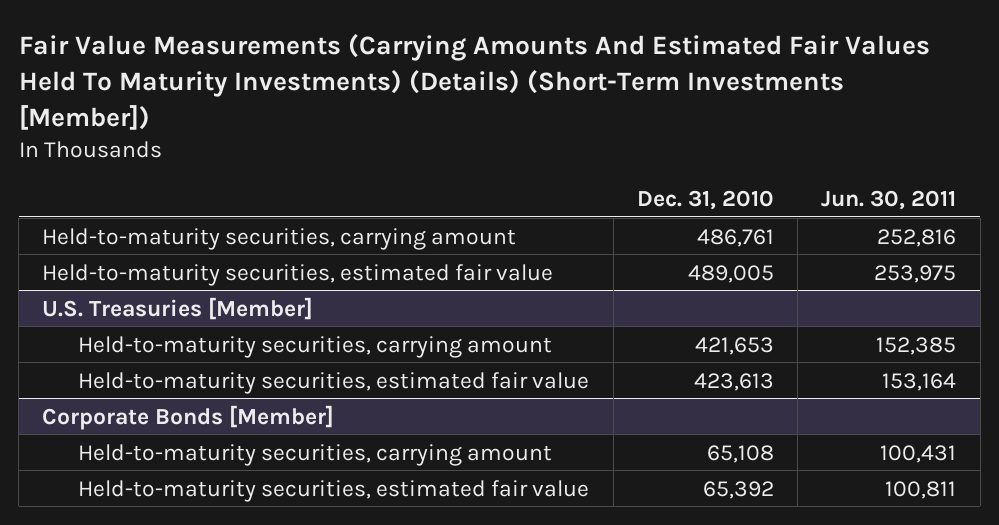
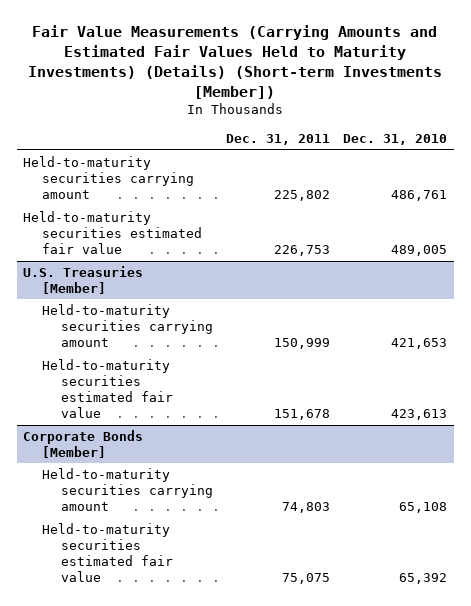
- Fair Value Measurements (Carrying Amounts And Estimated Fair Values Held To Maturity Investments) (Details) (Short-Term Investments [Member])
+ Fair Value Measurements (Carrying Amounts and Estimated Fair Values Held to Maturity Investments) (Details) (Short-term Investments [Member])
- | Dec. 31, 2010 | Jun. 30, 2011
+ | Dec. 31, 2011 | Dec. 31, 2010
- Held-to-maturity securities, carrying amount | 486,761 | 252,816
- Held-to-maturity securities, estimated fair value | 489,005 | 253,975
+ Held-to-maturity securities carrying amount | 225,802 | 486,761
+ Held-to-maturity securities estimated fair value | 226,753 | 489,005
@ U.S. Treasuries [Member]
- Held-to-maturity securities, carrying amount | 421,653 | 152,385
- Held-to-maturity securities, estimated fair value | 423,613 | 153,164
+ Held-to-maturity securities carrying amount | 150,999 | 421,653
+ Held-to-maturity securities estimated fair value | 151,678 | 423,613
@ Corporate Bonds [Member]
- Held-to-maturity securities, carrying amount | 65,108 | 100,431
- Held-to-maturity securities, estimated fair value | 65,392 | 100,811
+ Held-to-maturity securities carrying amount | 74,803 | 65,108
+ Held-to-maturity securities estimated fair value | 75,075 | 65,392

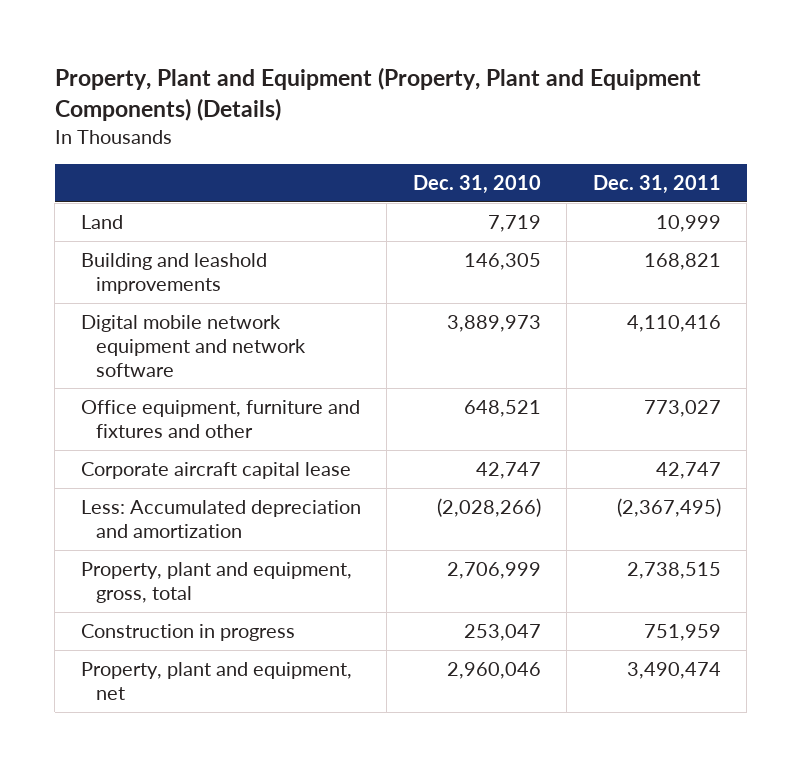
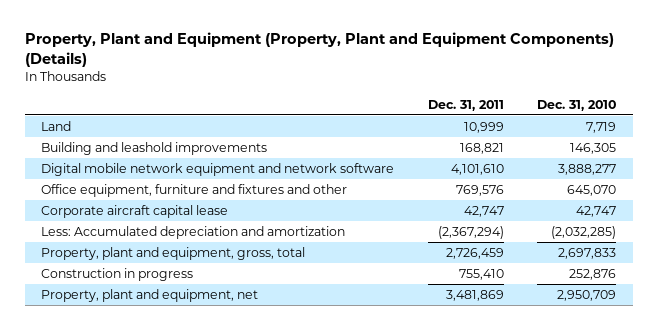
- | Dec. 31, 2010 | Dec. 31, 2011
+ | Dec. 31, 2011 | Dec. 31, 2010
- Digital mobile network equipment and network software | 3,889,973 | 4,110,416
- Office equipment, furniture and fixtures and other | 648,521 | 773,027
+ Digital mobile network equipment and network software | 4,101,610 | 3,888,277
+ Office equipment, furniture and fixtures and other | 769,576 | 645,070
- Less: Accumulated depreciation and amortization | (2,028,266) | (2,367,495)
- Property, plant and equipment, gross, total | 2,706,999 | 2,738,515
- Construction in progress | 253,047 | 751,959
- Property, plant and equipment, net | 2,960,046 | 3,490,474
+ Less: Accumulated depreciation and amortization | (2,367,294) | (2,032,285)
+ Property, plant and equipment, gross, total | 2,726,459 | 2,697,833
+ Construction in progress | 755,410 | 252,876
+ Property, plant and equipment, net | 3,481,869 | 2,950,709

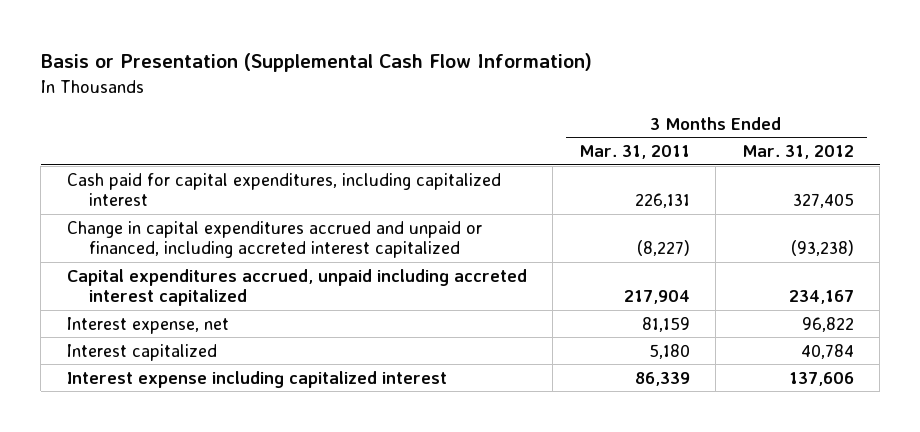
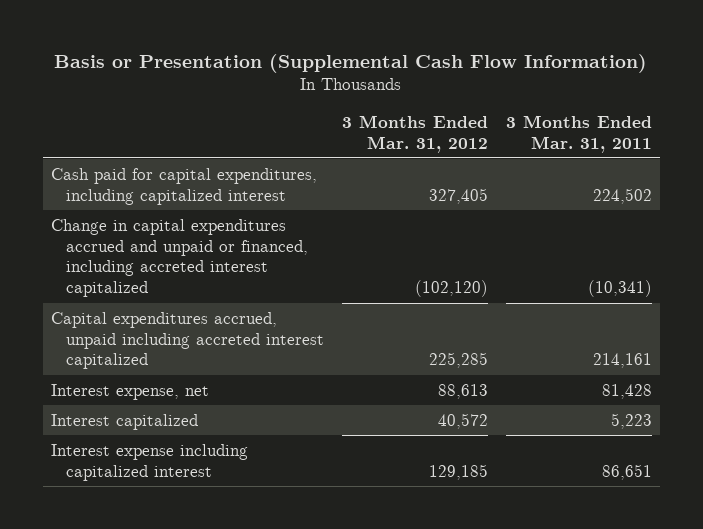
- | 3 Months Ended Mar. 31, 2011 | 3 Months Ended Mar. 31, 2012
+ | 3 Months Ended Mar. 31, 2012 | 3 Months Ended Mar. 31, 2011
- Cash paid for capital expenditures, including capitalized interest | 226,131 | 327,405
- Change in capital expenditures accrued and unpaid or financed, including accreted interest capitalized | (8,227) | (93,238)
- Capital expenditures accrued, unpaid including accreted interest capitalized | 217,904 | 234,167
- Interest expense, net | 81,159 | 96,822
- Interest capitalized | 5,180 | 40,784
- Interest expense including capitalized interest | 86,339 | 137,606
+ Cash paid for capital expenditures, including capitalized interest | 327,405 | 224,502
+ Change in capital expenditures accrued and unpaid or financed, including accreted interest capitalized | (102,120) | (10,341)
+ Capital expenditures accrued, unpaid including accreted interest capitalized | 225,285 | 214,161
+ Interest expense, net | 88,613 | 81,428
+ Interest capitalized | 40,572 | 5,223
+ Interest expense including capitalized interest | 129,185 | 86,651

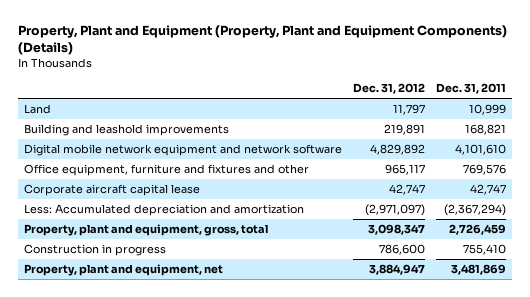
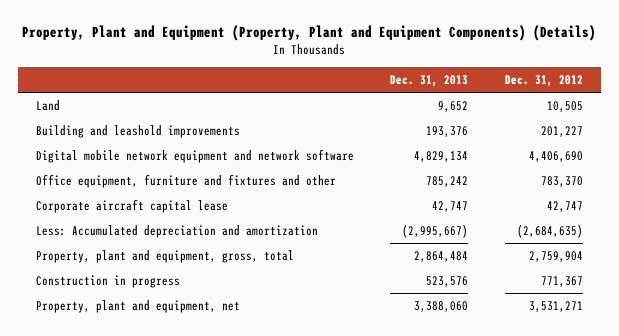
- | Dec. 31, 2012 | Dec. 31, 2011
+ | Dec. 31, 2013 | Dec. 31, 2012
- Land | 11,797 | 10,999
- Building and leashold improvements | 219,891 | 168,821
- Digital mobile network equipment and network software | 4,829,892 | 4,101,610
- Office equipment, furniture and fixtures and other | 965,117 | 769,576
+ Land | 9,652 | 10,505
+ Building and leashold improvements | 193,376 | 201,227
+ Digital mobile network equipment and network software | 4,829,134 | 4,406,690
+ Office equipment, furniture and fixtures and other | 785,242 | 783,370
- Less: Accumulated depreciation and amortization | (2,971,097) | (2,367,294)
- Property, plant and equipment, gross, total | 3,098,347 | 2,726,459
- Construction in progress | 786,600 | 755,410
- Property, plant and equipment, net | 3,884,947 | 3,481,869
+ Less: Accumulated depreciation and amortization | (2,995,667) | (2,684,635)
+ Property, plant and equipment, gross, total | 2,864,484 | 2,759,904
+ Construction in progress | 523,576 | 771,367
+ Property, plant and equipment, net | 3,388,060 | 3,531,271

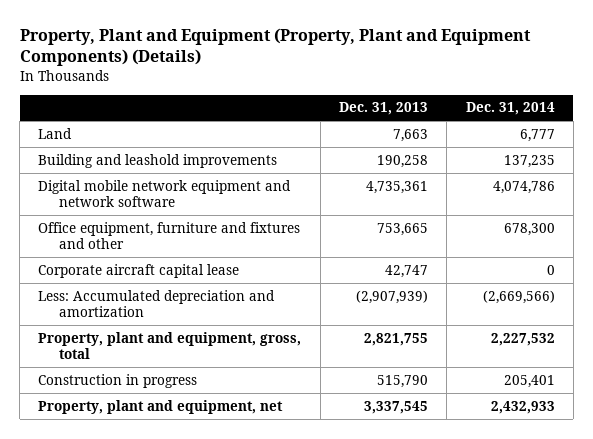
- | Dec. 31, 2013 | Dec. 31, 2012
+ | Dec. 31, 2013 | Dec. 31, 2014
- Land | 9,652 | 10,505
- Building and leashold improvements | 193,376 | 201,227
- Digital mobile network equipment and network software | 4,829,134 | 4,406,690
- Office equipment, furniture and fixtures and other | 785,242 | 783,370
+ Land | 7,663 | 6,777
+ Building and leashold improvements | 190,258 | 137,235
+ Digital mobile network equipment and network software | 4,735,361 | 4,074,786
+ Office equipment, furniture and fixtures and other | 753,665 | 678,300
- Less: Accumulated depreciation and amortization | (2,995,667) | (2,684,635)
- Property, plant and equipment, gross, total | 2,864,484 | 2,759,904
- Construction in progress | 523,576 | 771,367
- Property, plant and equipment, net | 3,388,060 | 3,531,271
+ Less: Accumulated depreciation and amortization | (2,907,939) | (2,669,566)
+ Property, plant and equipment, gross, total | 2,821,755 | 2,227,532
+ Construction in progress | 515,790 | 205,401
+ Property, plant and equipment, net | 3,337,545 | 2,432,933

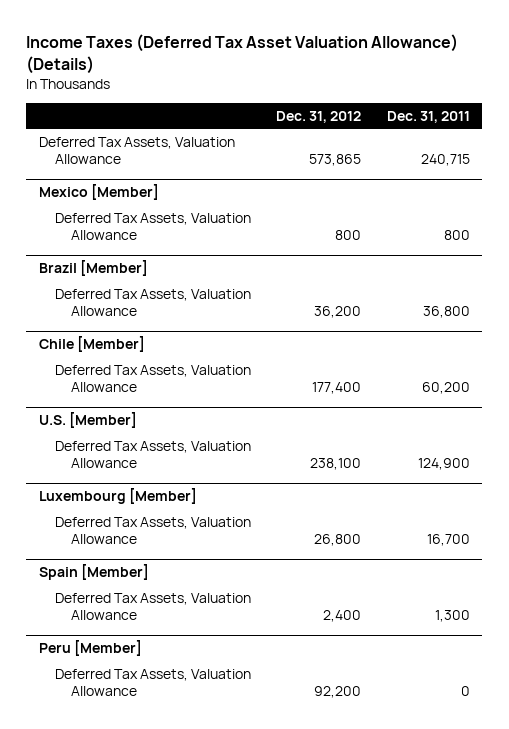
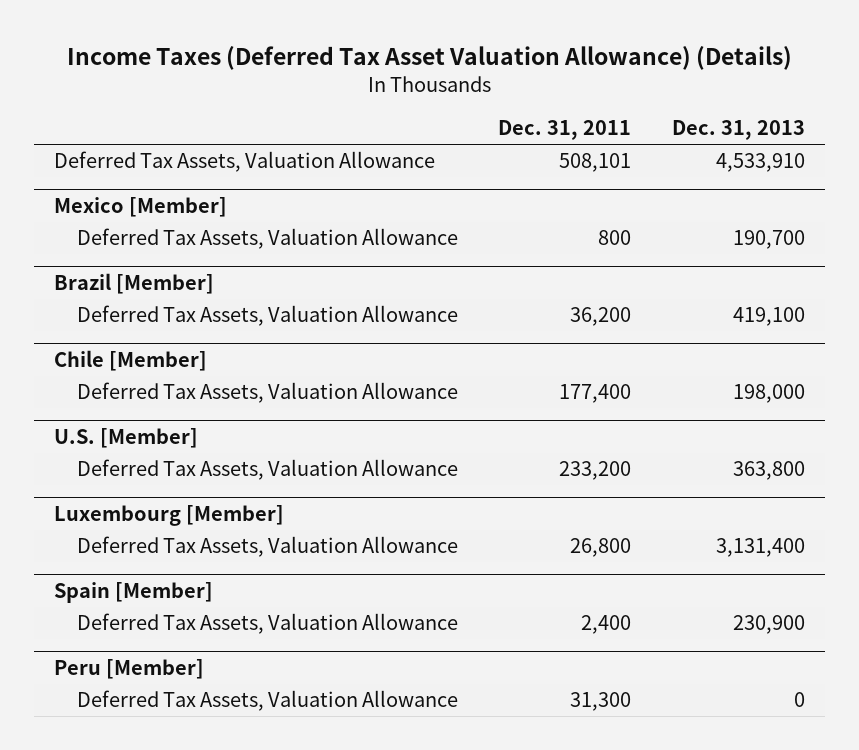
- | Dec. 31, 2012 | Dec. 31, 2011
+ | Dec. 31, 2011 | Dec. 31, 2013
- Deferred Tax Assets, Valuation Allowance | 573,865 | 240,715
+ Deferred Tax Assets, Valuation Allowance | 508,101 | 4,533,910
@ Brazil [Member]
- Deferred Tax Assets, Valuation Allowance | 36,200 | 36,800
+ Deferred Tax Assets, Valuation Allowance | 36,200 | 419,100
@ Chile [Member]
- Deferred Tax Assets, Valuation Allowance | 177,400 | 60,200
+ Deferred Tax Assets, Valuation Allowance | 177,400 | 198,000
@ U.S. [Member]
- Deferred Tax Assets, Valuation Allowance | 238,100 | 124,900
+ Deferred Tax Assets, Valuation Allowance | 233,200 | 363,800
@ Luxembourg [Member]
- Deferred Tax Assets, Valuation Allowance | 26,800 | 16,700
+ Deferred Tax Assets, Valuation Allowance | 26,800 | 3,131,400
@ Spain [Member]
- Deferred Tax Assets, Valuation Allowance | 2,400 | 1,300
+ Deferred Tax Assets, Valuation Allowance | 2,400 | 230,900
@ Peru [Member]
- Deferred Tax Assets, Valuation Allowance | 92,200 | 0
+ Deferred Tax Assets, Valuation Allowance | 31,300 | 0

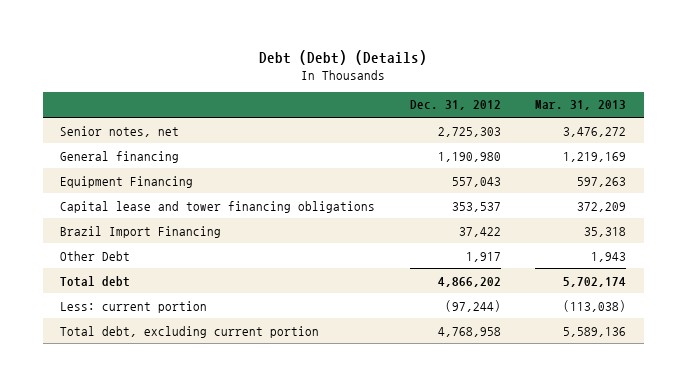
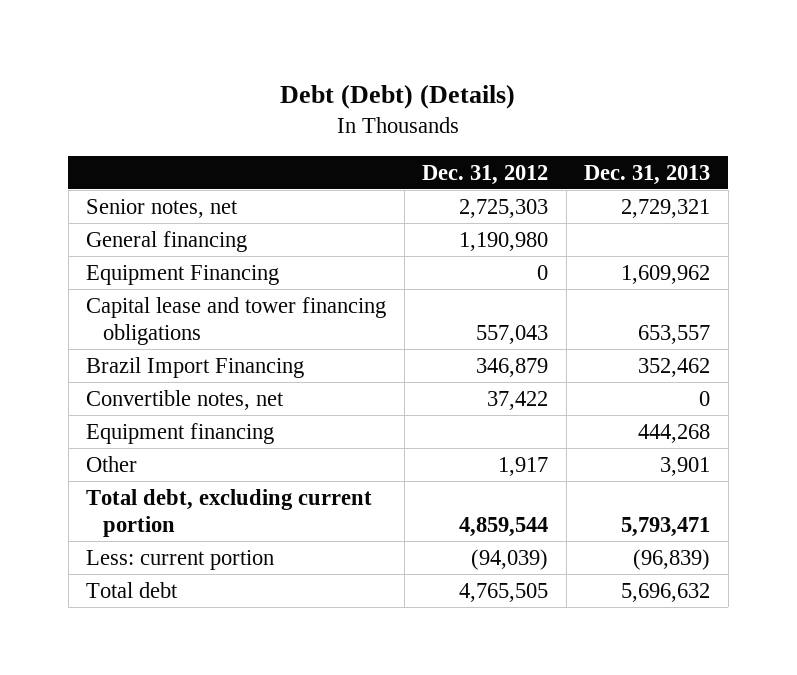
- | Dec. 31, 2012 | Mar. 31, 2013
+ | Dec. 31, 2012 | Dec. 31, 2013
- Equipment Financing | 557,043 | 597,263
- Capital lease and tower financing obligations | 353,537 | 372,209
- Brazil Import Financing | 37,422 | 35,318
- Other Debt | 1,917 | 1,943
- Total debt | 4,866,202 | 5,702,174
- Less: current portion | (97,244) | (113,038)
- Total debt, excluding current portion | 4,768,958 | 5,589,136
+ Equipment Financing | 0 | 1,609,962
+ Capital lease and tower financing obligations | 557,043 | 653,557
+ Brazil Import Financing | 346,879 | 352,462
+ Convertible notes, net | 37,422 | 0
+ Equipment financing | | 444,268
+ Other | 1,917 | 3,901
+ Total debt, excluding current portion | 4,859,544 | 5,793,471
+ Less: current portion | (94,039) | (96,839)
+ Total debt | 4,765,505 | 5,696,632

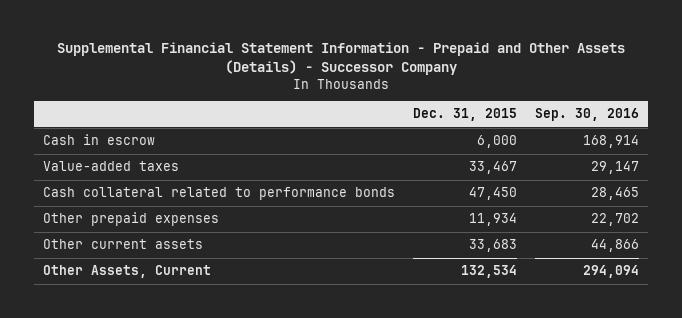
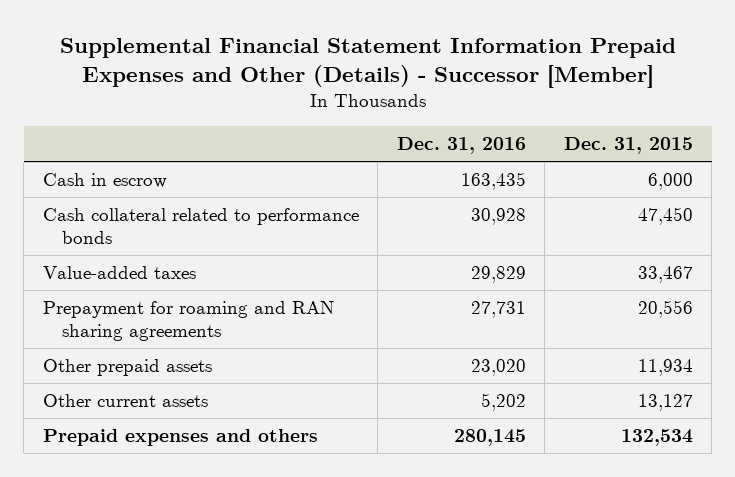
- Supplemental Financial Statement Information - Prepaid and Other Assets (Details) - Successor Company
+ Supplemental Financial Statement Information Prepaid Expenses and Other (Details) - Successor [Member]
- | Dec. 31, 2015 | Sep. 30, 2016
+ | Dec. 31, 2016 | Dec. 31, 2015
- Other prepaid expenses | 11,934 | 22,702
- Other current assets | 33,683 | 44,866
- Other Assets, Current | 132,534 | 294,094
moved down: Value-added taxes | 29,829 | 33,467
+ Prepayment for roaming and RAN sharing agreements | 27,731 | 20,556
+ Other prepaid assets | 23,020 | 11,934
+ Other current assets | 5,202 | 13,127
+ Prepaid expenses and others | 280,145 | 132,534

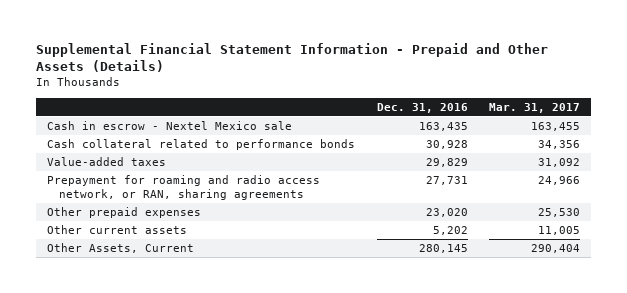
- Supplemental Financial Statement Information Prepaid Expenses and Other (Details) - Successor [Member]
+ Supplemental Financial Statement Information - Prepaid and Other Assets (Details)
- | Dec. 31, 2016 | Dec. 31, 2015
+ | Dec. 31, 2016 | Mar. 31, 2017
- Cash in escrow | 163,435 | 6,000
+ Cash in escrow - Nextel Mexico sale | 163,435 | 163,455
- Prepayment for roaming and RAN sharing agreements | 27,731 | 20,556
- Other prepaid assets | 23,020 | 11,934
+ Prepayment for roaming and radio access network, or RAN, sharing agreements | 27,731 | 24,966
+ Other prepaid expenses | 23,020 | 25,530
- Prepaid expenses and others | 280,145 | 132,534
+ Other Assets, Current | 280,145 | 290,404

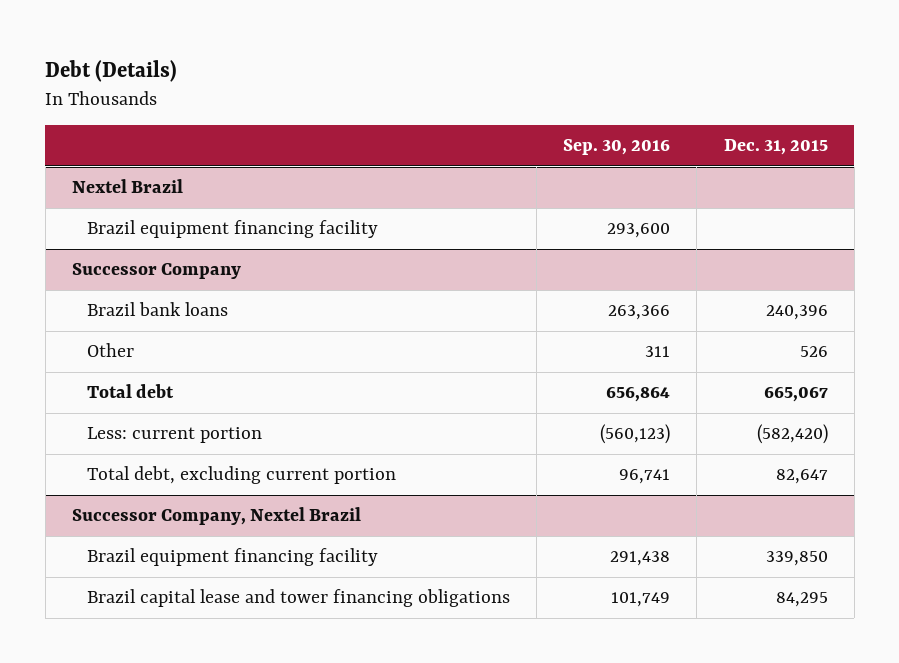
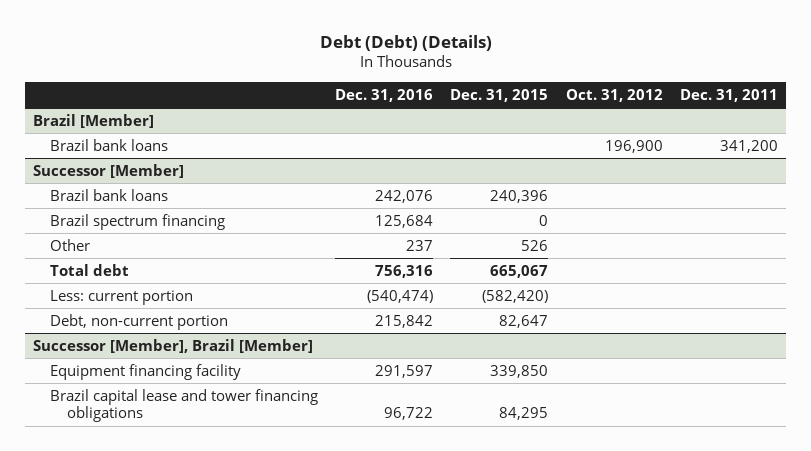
- Debt (Details)
+ Debt (Debt) (Details)
- | Sep. 30, 2016 | Dec. 31, 2015
+ | Dec. 31, 2016 | Dec. 31, 2015 | Oct. 31, 2012 | Dec. 31, 2011
- Nextel Brazil
- Brazil equipment financing facility | 293,600 |
- Successor Company
+ Brazil [Member]
+ Brazil bank loans | | | 196,900 | 341,200
+ Successor [Member]
+ Brazil spectrum financing | 125,684 | 0 | |
- Total debt, excluding current portion | 96,741 | 82,647
- Successor Company, Nextel Brazil
- Brazil equipment financing facility | 291,438 | 339,850
+ Debt, non-current portion | 215,842 | 82,647 | |
+ Successor [Member], Brazil [Member]
+ Equipment financing facility | 291,597 | 339,850 | |

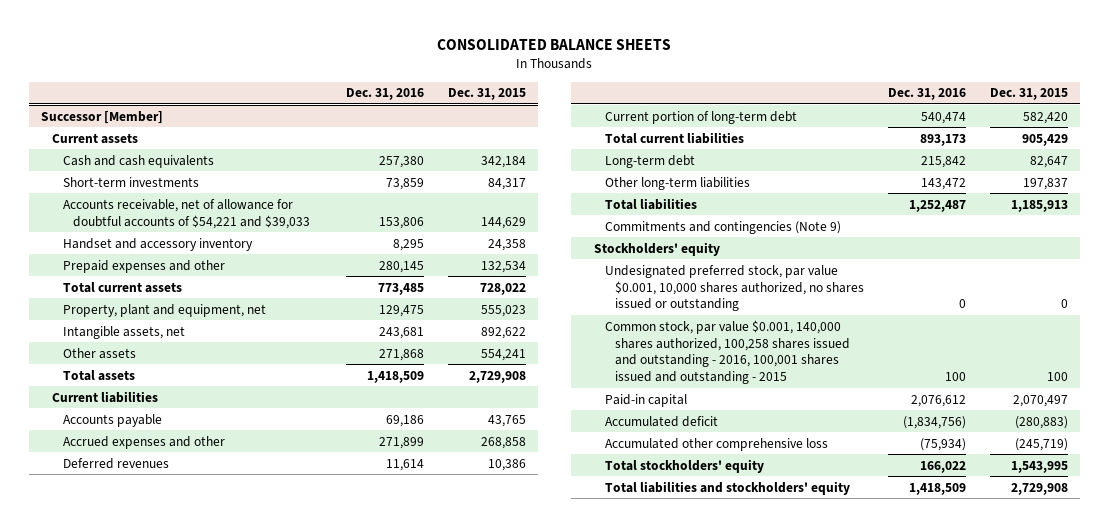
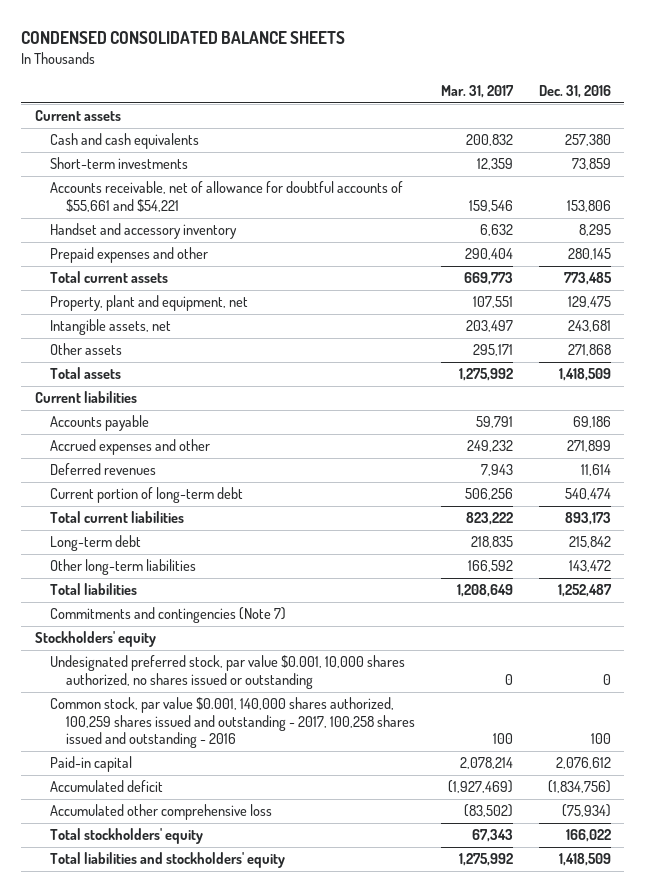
- CONSOLIDATED BALANCE SHEETS
+ CONDENSED CONSOLIDATED BALANCE SHEETS
- | Dec. 31, 2016 | Dec. 31, 2015
+ | Mar. 31, 2017 | Dec. 31, 2016
- Successor [Member]
- Accounts receivable, net of allowance for doubtful accounts of $54,221 and $39,033 | 153,806 | 144,629
+ Accounts receivable, net of allowance for doubtful accounts of $55,661 and $54,221 | 159,546 | 153,806
- Commitments and contingencies (Note 9)
+ Commitments and contingencies (Note 7)
- Common stock, par value $0.001, 140,000 shares authorized, 100,258 shares issued and outstanding - 2016, 100,001 shares issued and outstanding - 2015 | 100 | 100
+ Common stock, par value $0.001, 140,000 shares authorized, 100,259 shares issued and outstanding - 2017, 100,258 shares issued and outstanding - 2016 | 100 | 100

